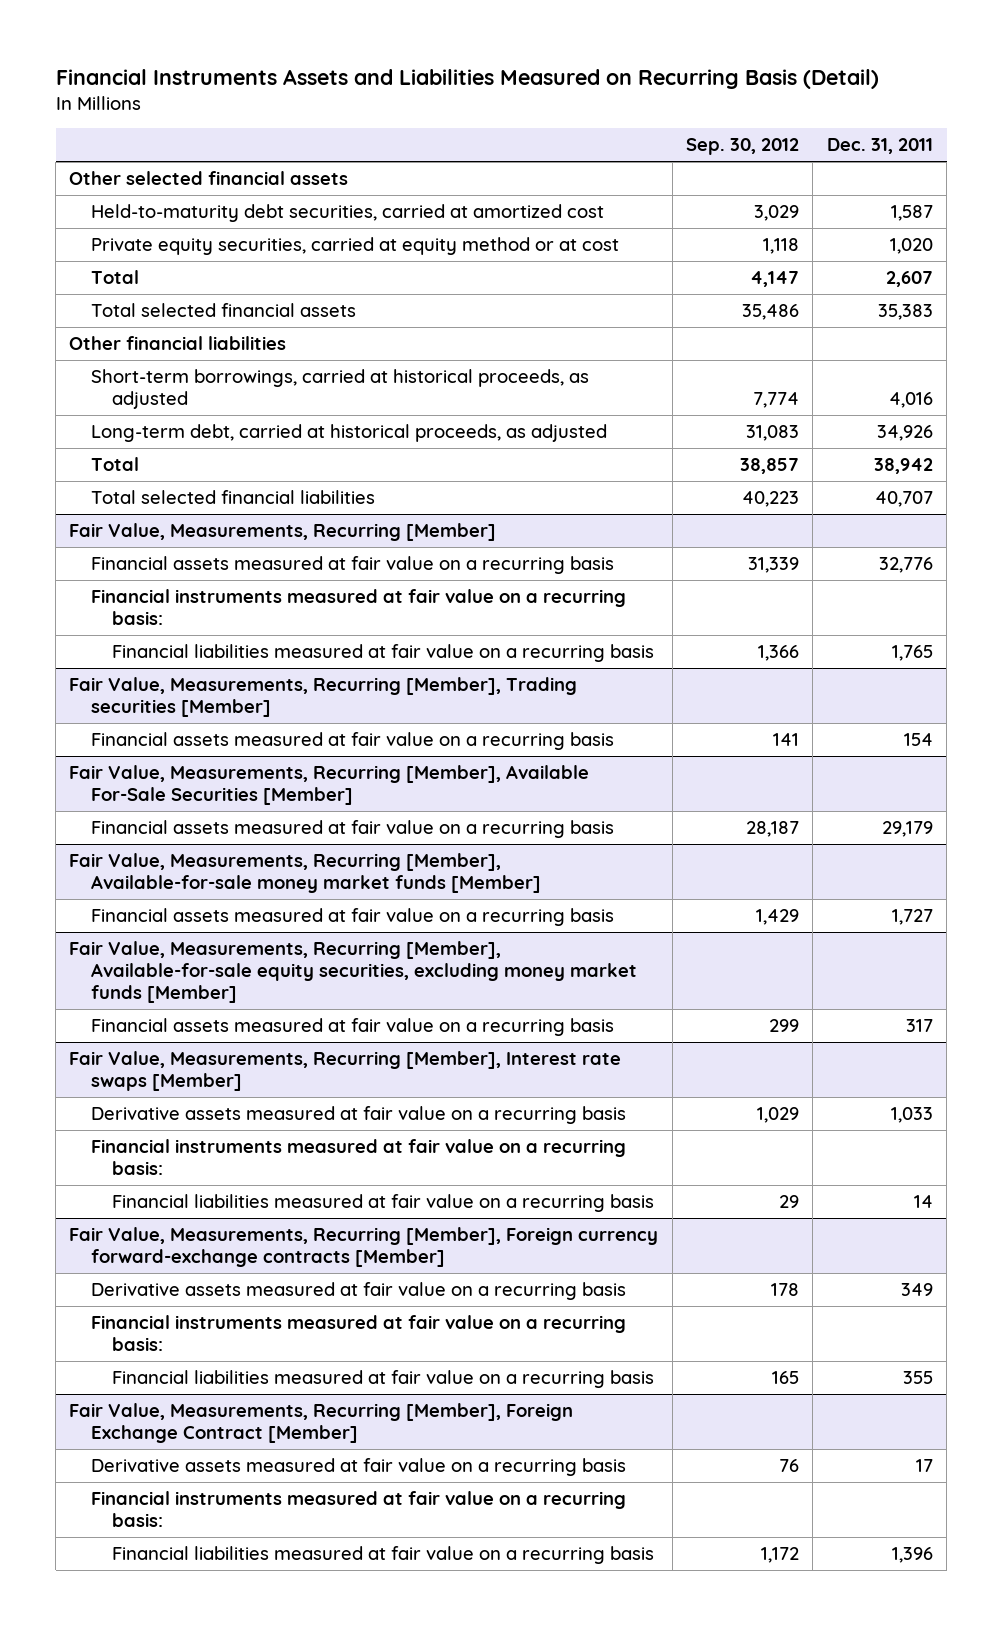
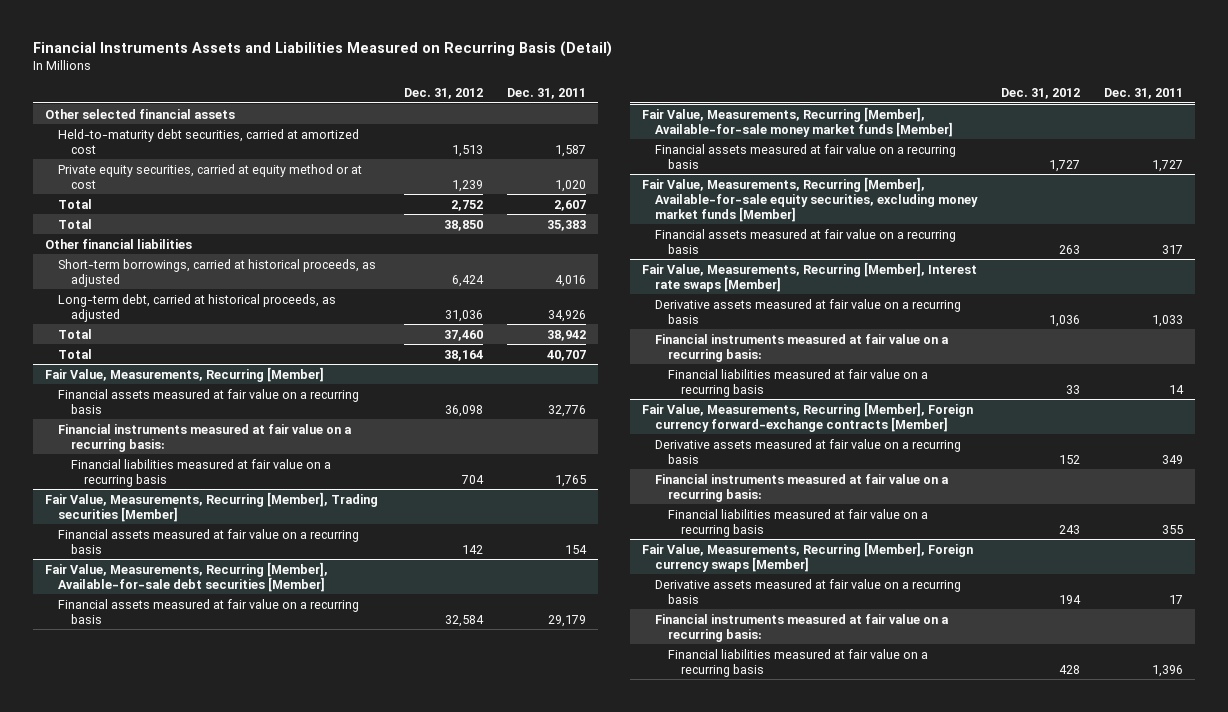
- | Sep. 30, 2012 | Dec. 31, 2011
+ | Dec. 31, 2012 | Dec. 31, 2011
- Total selected financial assets | 35,486 | 35,383
+ Total | 38,850 | 35,383
- Total selected financial liabilities | 40,223 | 40,707
+ Total | 38,164 | 40,707
- Fair Value, Measurements, Recurring [Member], Available For-Sale Securities [Member]
+ Fair Value, Measurements, Recurring [Member], Available-for-sale debt securities [Member]
- Fair Value, Measurements, Recurring [Member], Foreign Exchange Contract [Member]
+ Fair Value, Measurements, Recurring [Member], Foreign currency swaps [Member]

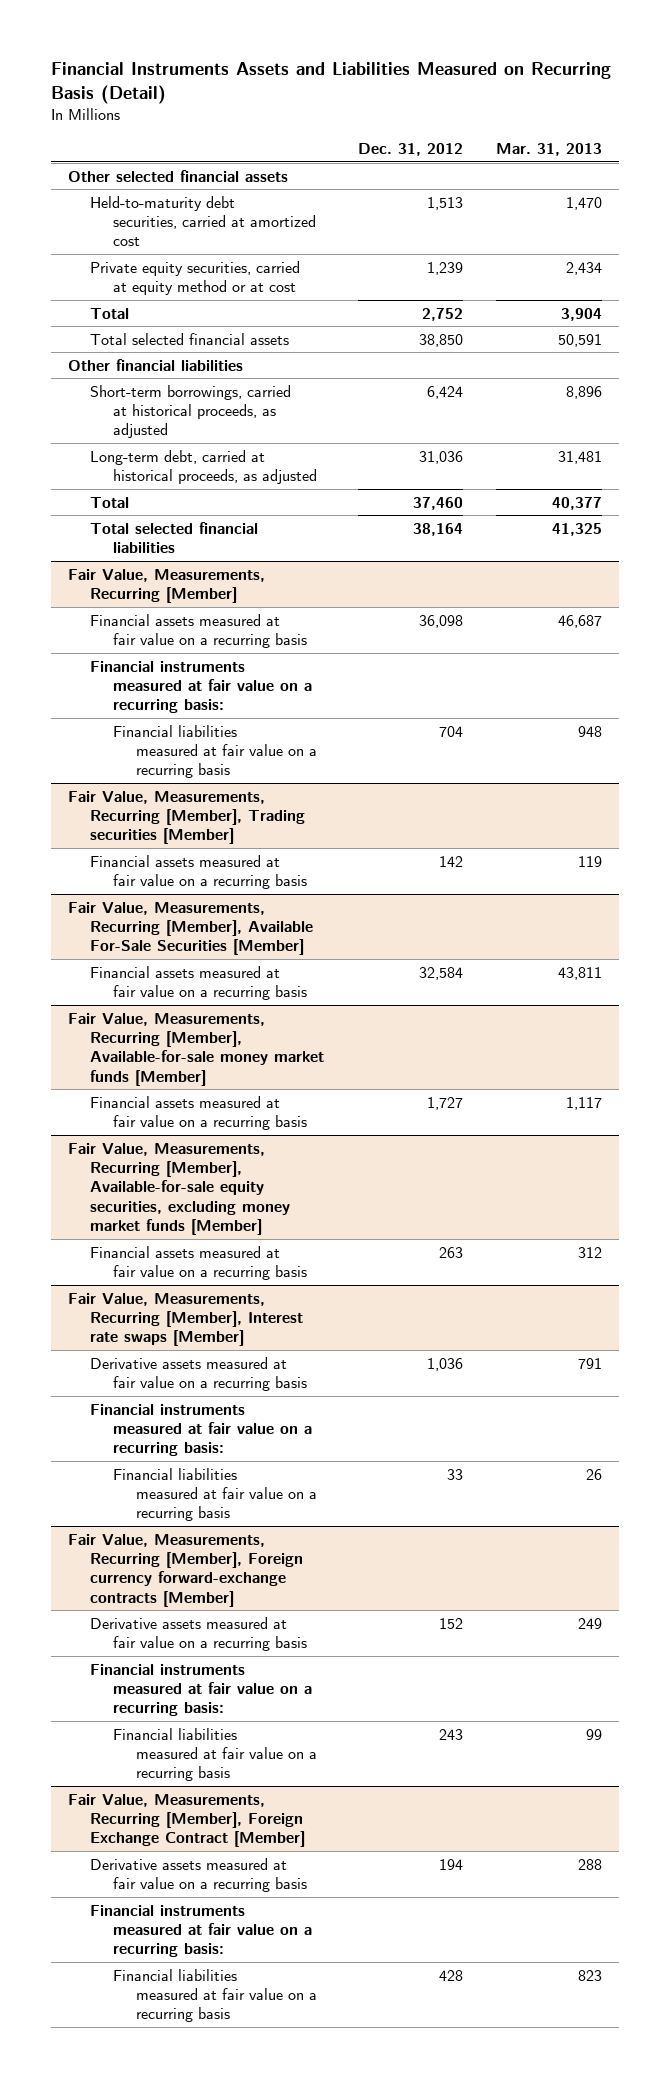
- | Dec. 31, 2012 | Dec. 31, 2011
+ | Dec. 31, 2012 | Mar. 31, 2013
- Total | 38,850 | 35,383
+ Total selected financial assets | 38,850 | 50,591
- Total | 38,164 | 40,707
+ Total selected financial liabilities | 38,164 | 41,325
- Fair Value, Measurements, Recurring [Member], Available-for-sale debt securities [Member]
+ Fair Value, Measurements, Recurring [Member], Available For-Sale Securities [Member]
- Fair Value, Measurements, Recurring [Member], Foreign currency swaps [Member]
+ Fair Value, Measurements, Recurring [Member], Foreign Exchange Contract [Member]

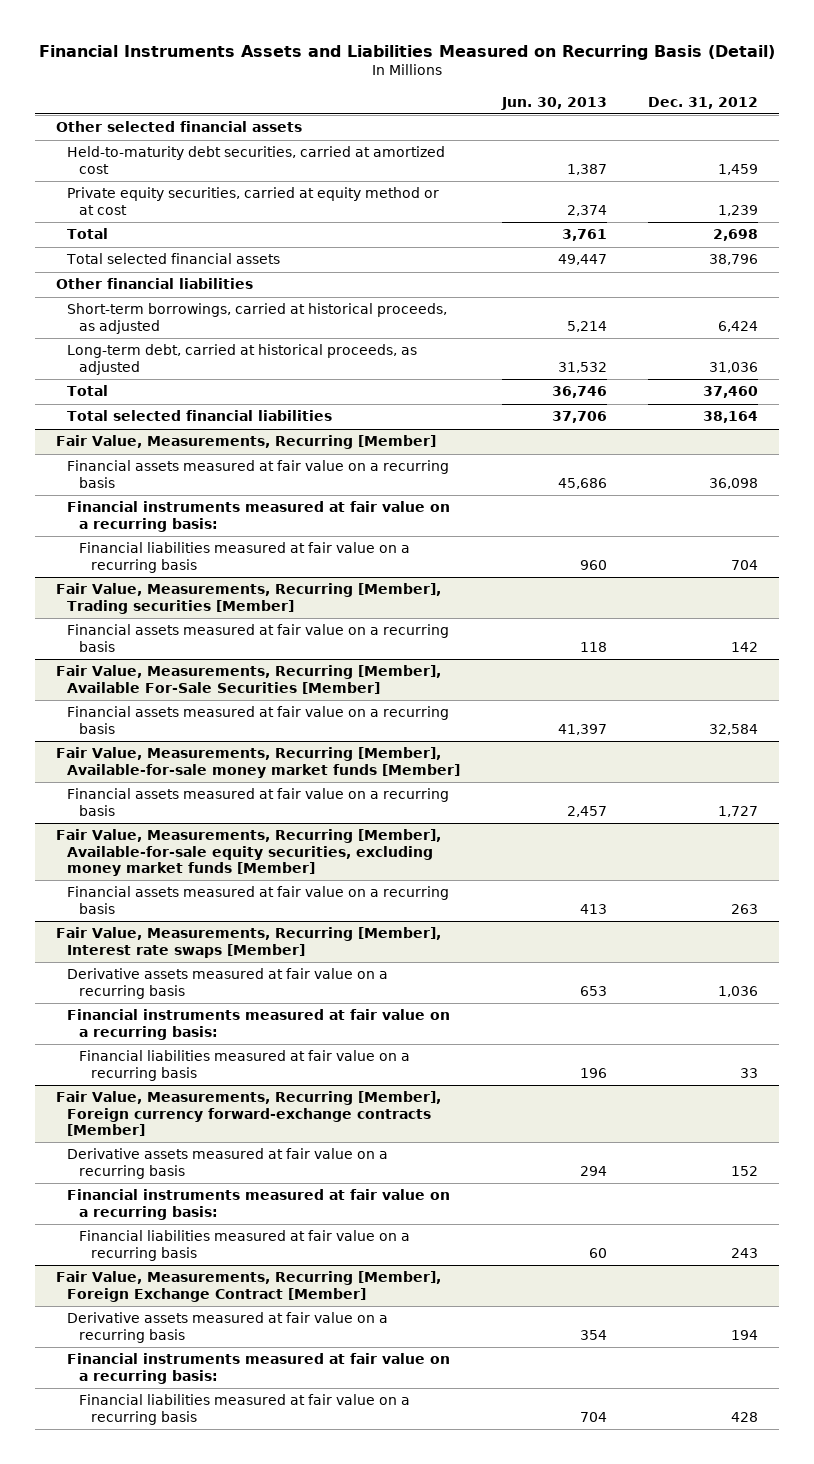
- | Dec. 31, 2012 | Mar. 31, 2013
+ | Jun. 30, 2013 | Dec. 31, 2012
- Held-to-maturity debt securities, carried at amortized cost | 1,513 | 1,470
+ Held-to-maturity debt securities, carried at amortized cost | 1,387 | 1,459
- Total | 2,752 | 3,904
- Total selected financial assets | 38,850 | 50,591
+ Total | 3,761 | 2,698
+ Total selected financial assets | 49,447 | 38,796

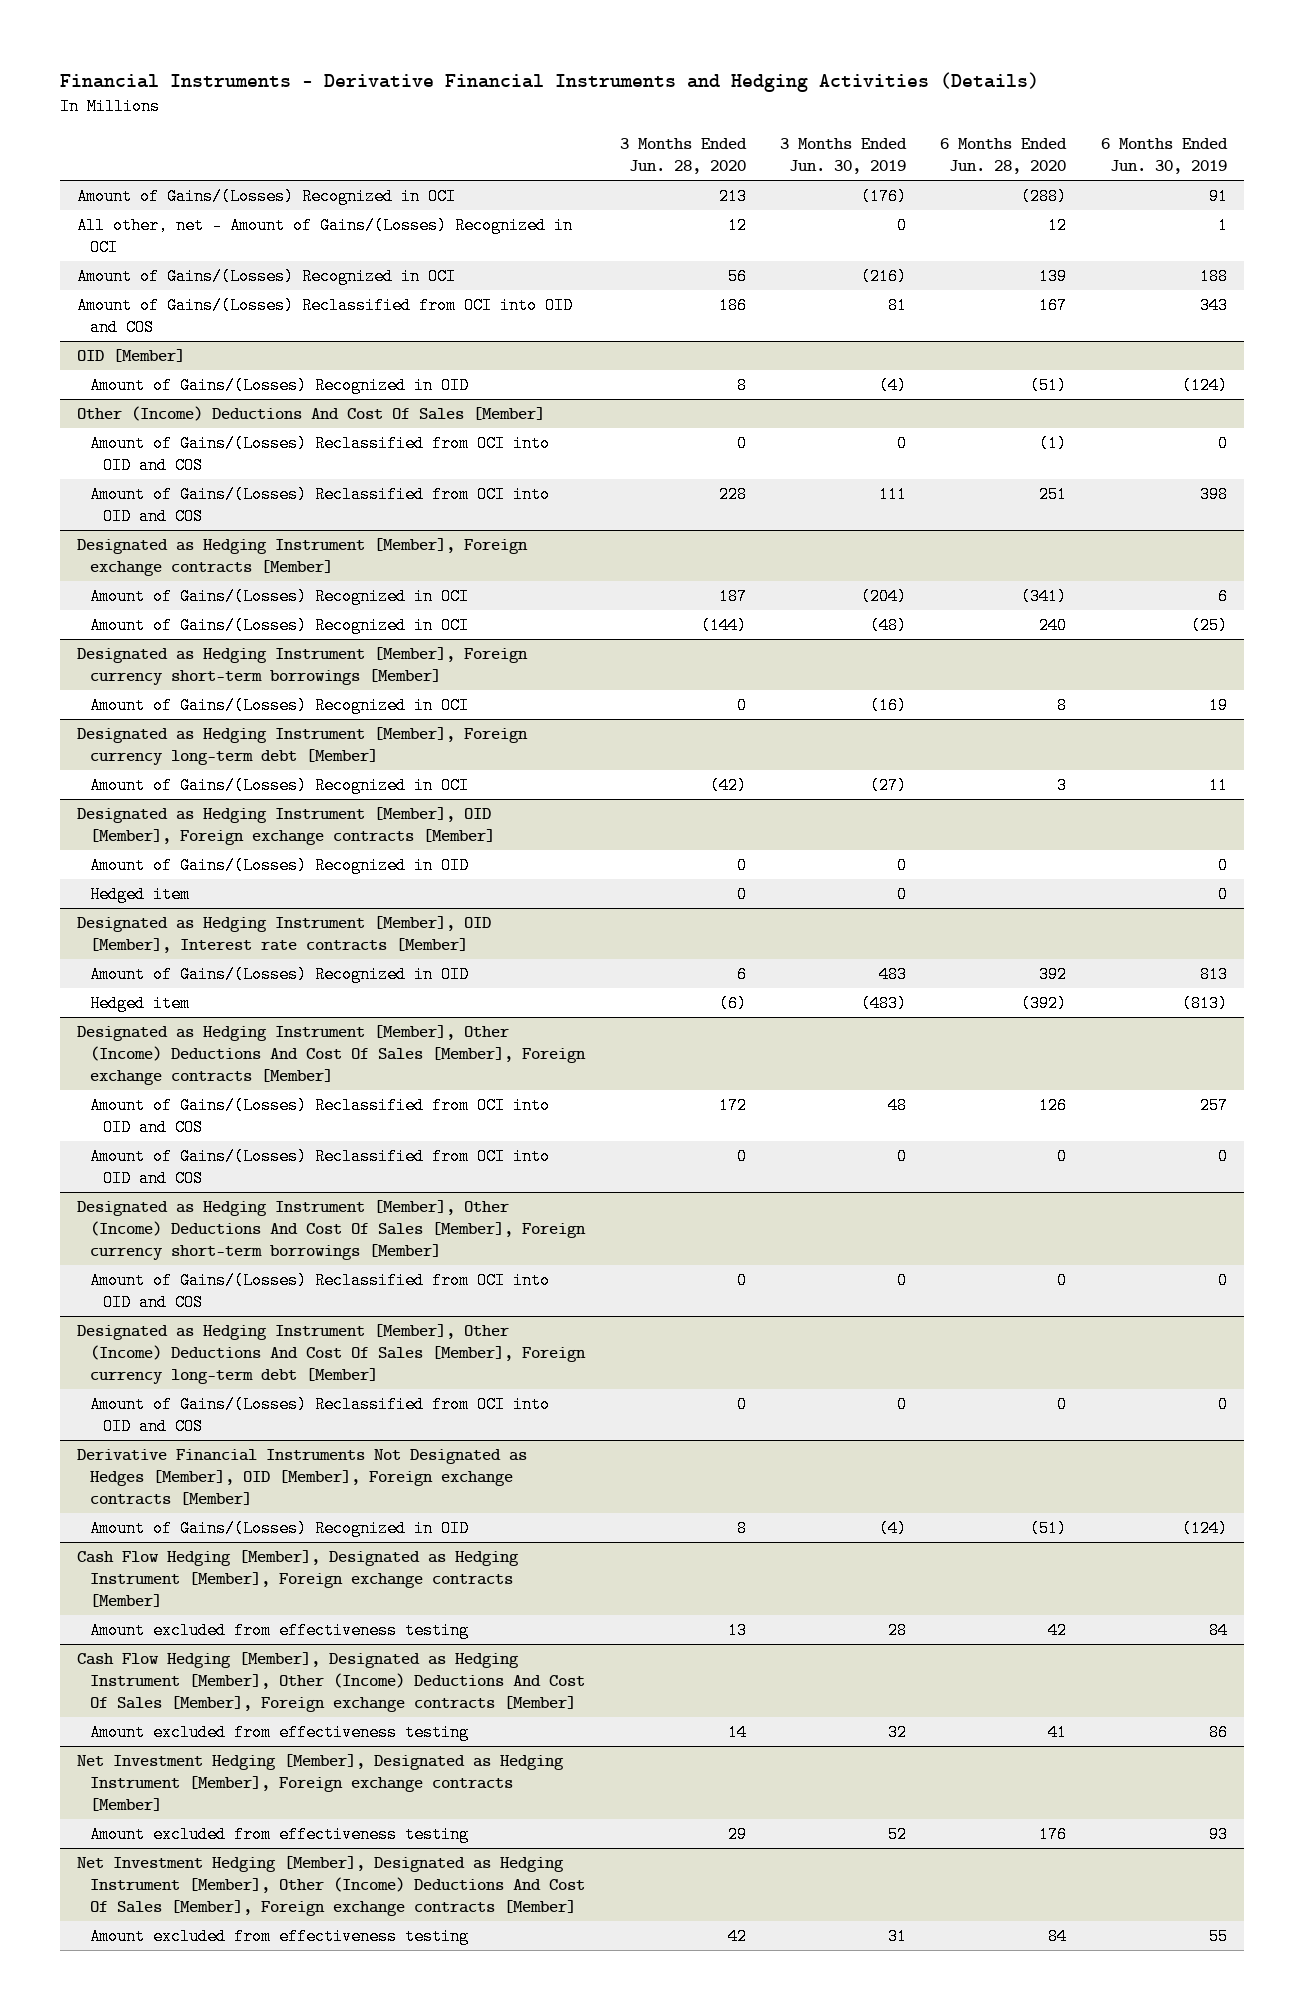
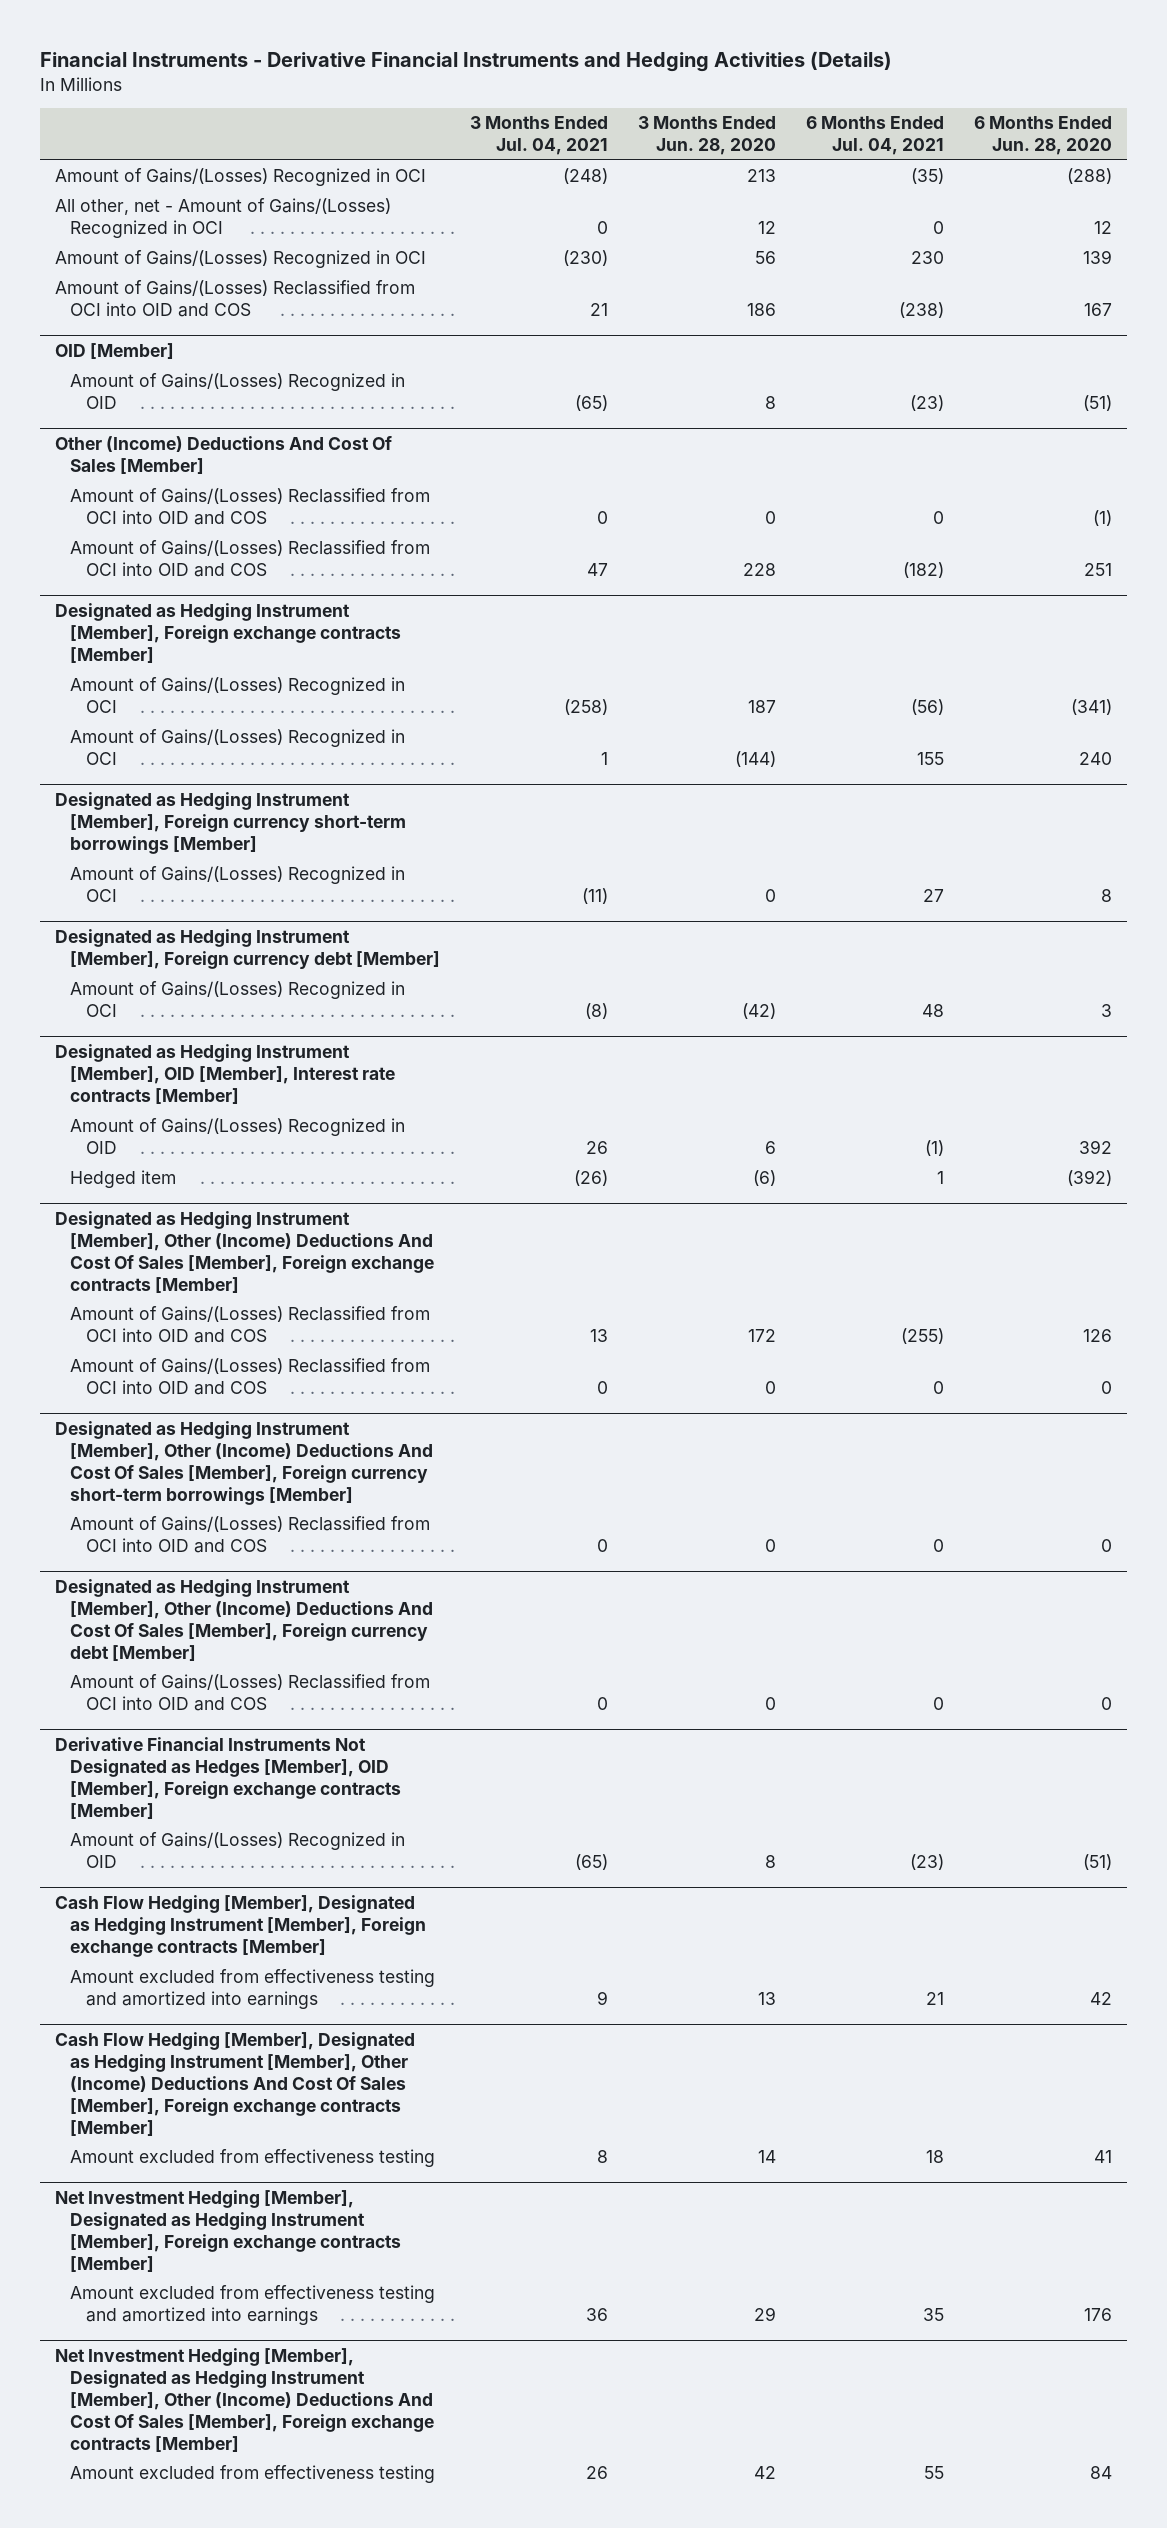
- | 3 Months Ended Jun. 28, 2020 | 3 Months Ended Jun. 30, 2019 | 6 Months Ended Jun. 28, 2020 | 6 Months Ended Jun. 30, 2019
+ | 3 Months Ended Jul. 04, 2021 | 3 Months Ended Jun. 28, 2020 | 6 Months Ended Jul. 04, 2021 | 6 Months Ended Jun. 28, 2020
- Designated as Hedging Instrument [Member], Foreign currency long-term debt [Member]
+ Designated as Hedging Instrument [Member], Foreign currency debt [Member]
- Designated as Hedging Instrument [Member], OID [Member], Foreign exchange contracts [Member]
- Amount of Gains/(Losses) Recognized in OID | 0 | 0 | | 0
- Hedged item | 0 | 0 | | 0
- Designated as Hedging Instrument [Member], Other (Income) Deductions And Cost Of Sales [Member], Foreign currency long-term debt [Member]
+ Designated as Hedging Instrument [Member], Other (Income) Deductions And Cost Of Sales [Member], Foreign currency debt [Member]
@ Cash Flow Hedging [Member], Designated as Hedging Instrument [Member], Foreign exchange contracts [Member]
- Amount excluded from effectiveness testing | 13 | 28 | 42 | 84
+ Amount excluded from effectiveness testing and amortized into earnings | 9 | 13 | 21 | 42
@ Net Investment Hedging [Member], Designated as Hedging Instrument [Member], Foreign exchange contracts [Member]
- Amount excluded from effectiveness testing | 29 | 52 | 176 | 93
+ Amount excluded from effectiveness testing and amortized into earnings | 36 | 29 | 35 | 176

